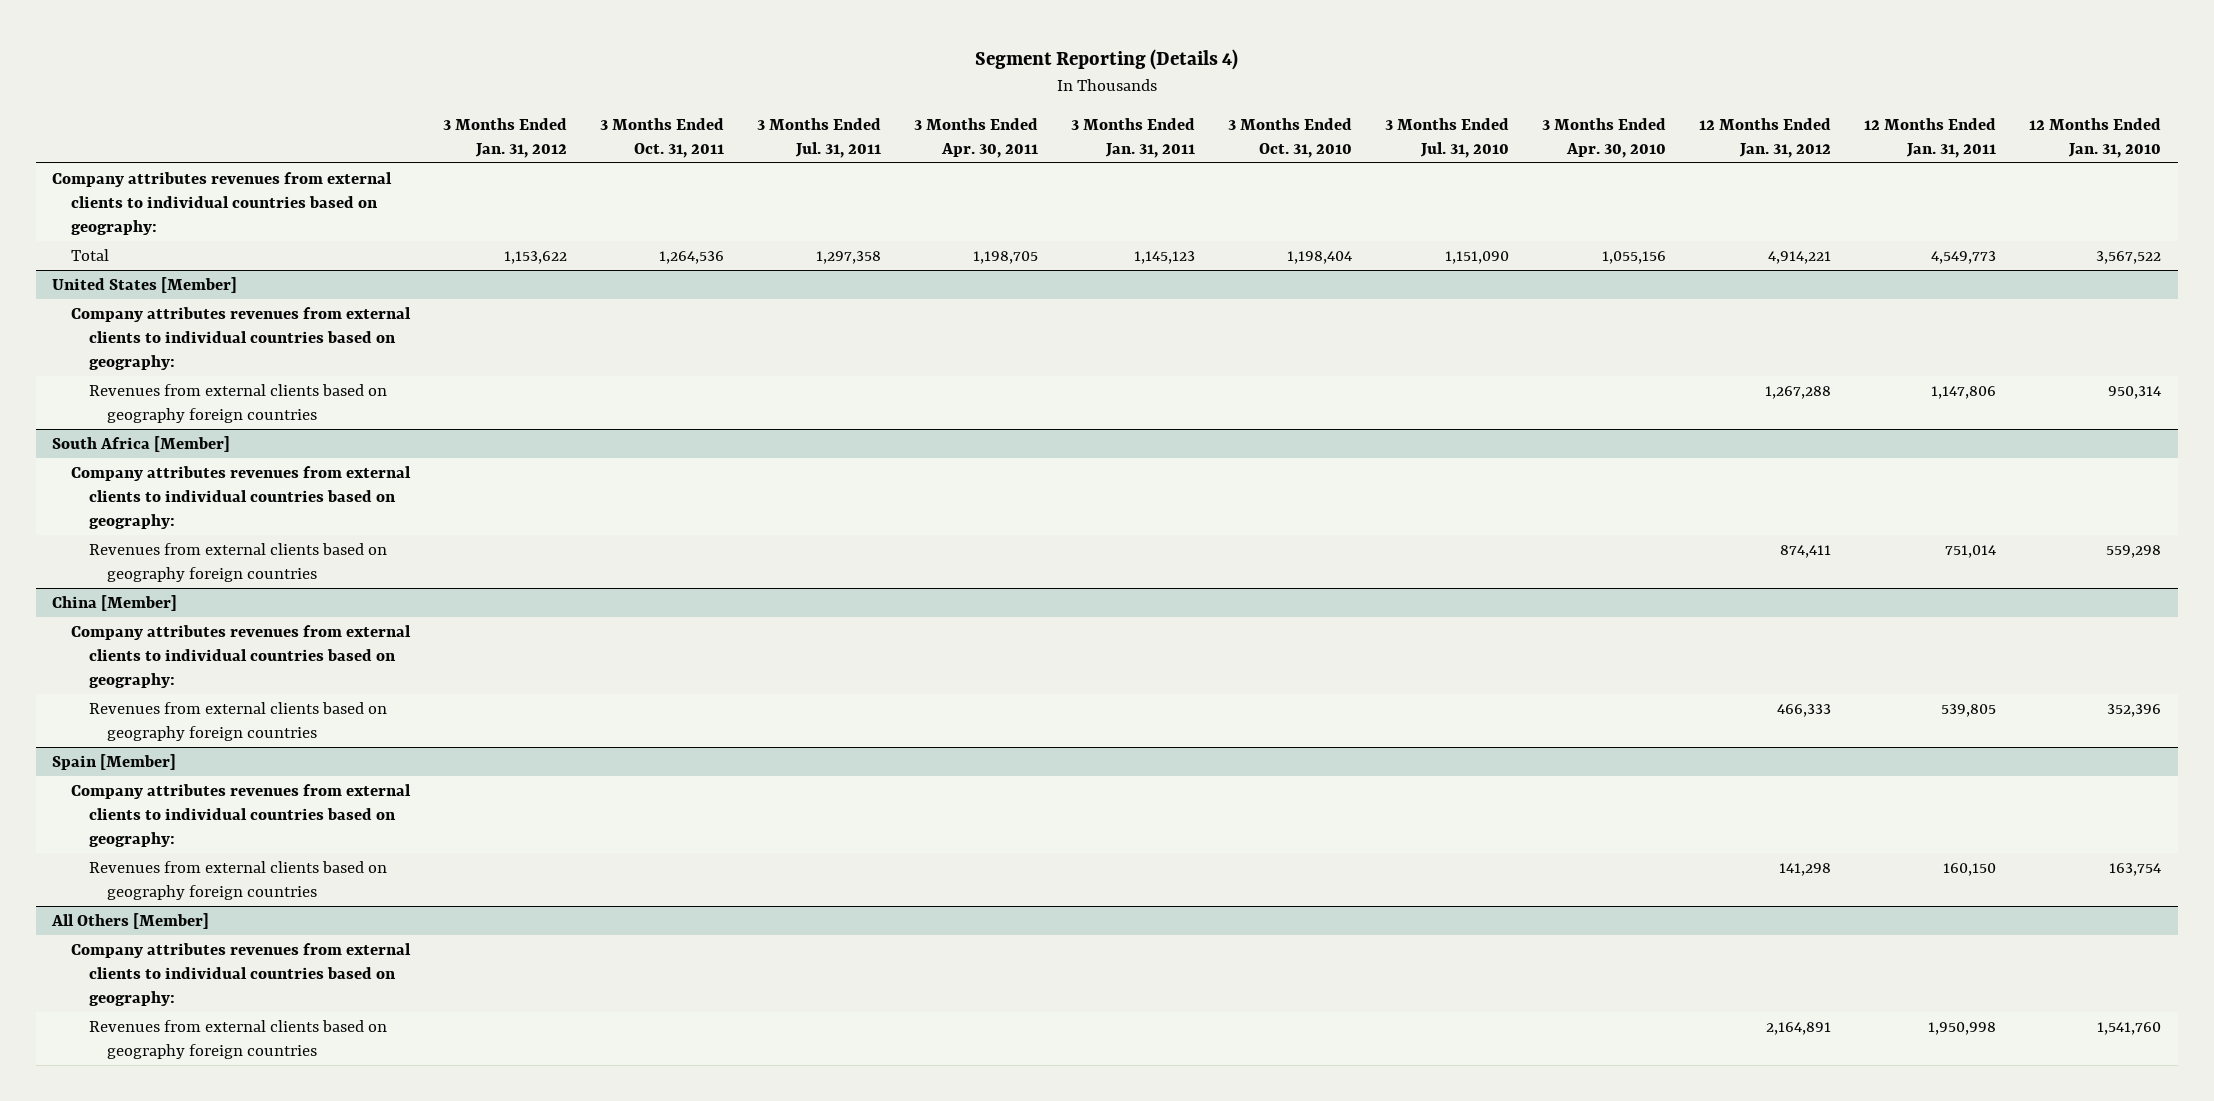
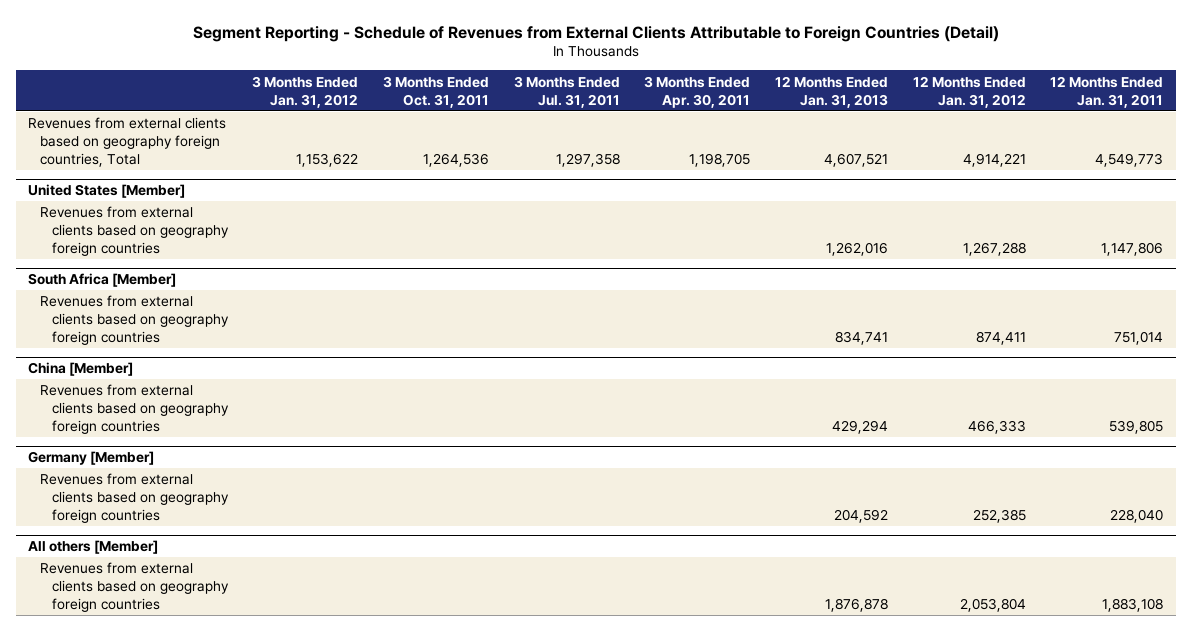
- Segment Reporting (Details 4)
+ Segment Reporting - Schedule of Revenues from External Clients Attributable to Foreign Countries (Detail)
- | 3 Months Ended Jan. 31, 2012 | 3 Months Ended Oct. 31, 2011 | 3 Months Ended Jul. 31, 2011 | 3 Months Ended Apr. 30, 2011 | 3 Months Ended Jan. 31, 2011 | 3 Months Ended Oct. 31, 2010 | 3 Months Ended Jul. 31, 2010 | 3 Months Ended Apr. 30, 2010 | 12 Months Ended Jan. 31, 2012 | 12 Months Ended Jan. 31, 2011 | 12 Months Ended Jan. 31, 2010
+ | 3 Months Ended Jan. 31, 2012 | 3 Months Ended Oct. 31, 2011 | 3 Months Ended Jul. 31, 2011 | 3 Months Ended Apr. 30, 2011 | 12 Months Ended Jan. 31, 2013 | 12 Months Ended Jan. 31, 2012 | 12 Months Ended Jan. 31, 2011
- Company attributes revenues from external clients to individual countries based on geography:
- Total | 1,153,622 | 1,264,536 | 1,297,358 | 1,198,705 | 1,145,123 | 1,198,404 | 1,151,090 | 1,055,156 | 4,914,221 | 4,549,773 | 3,567,522
+ Revenues from external clients based on geography foreign countries, Total | 1,153,622 | 1,264,536 | 1,297,358 | 1,198,705 | 4,607,521 | 4,914,221 | 4,549,773
@ United States [Member]
- Company attributes revenues from external clients to individual countries based on geography:
@ South Africa [Member]
- Company attributes revenues from external clients to individual countries based on geography:
@ China [Member]
- Company attributes revenues from external clients to individual countries based on geography:
- Spain [Member]
- Company attributes revenues from external clients to individual countries based on geography:
- Revenues from external clients based on geography foreign countries | | | | | | | | | 141,298 | 160,150 | 163,754
- All Others [Member]
- Company attributes revenues from external clients to individual countries based on geography:
- Revenues from external clients based on geography foreign countries | | | | | | | | | 2,164,891 | 1,950,998 | 1,541,760
+ Germany [Member]
+ Revenues from external clients based on geography foreign countries | | | | | 204,592 | 252,385 | 228,040
+ All others [Member]
+ Revenues from external clients based on geography foreign countries | | | | | 1,876,878 | 2,053,804 | 1,883,108

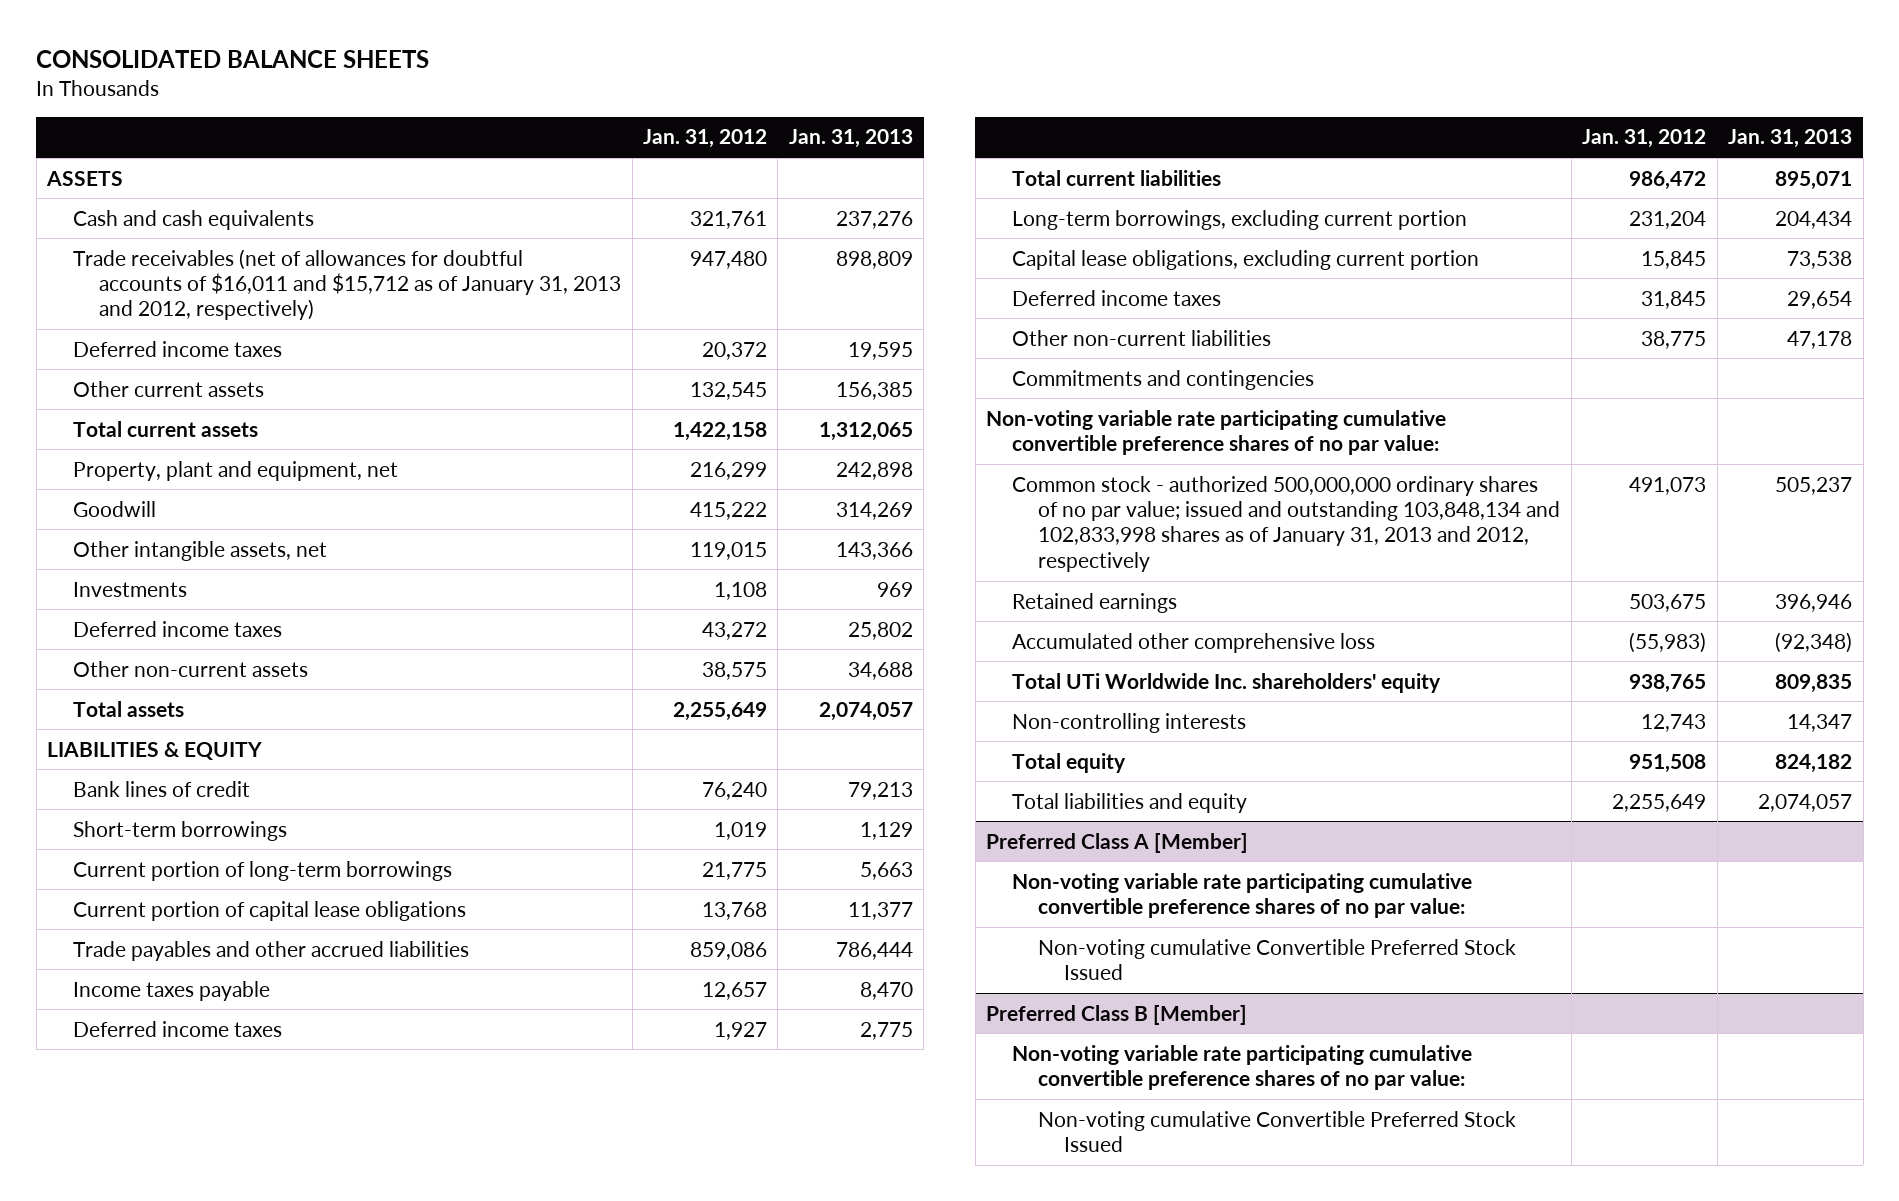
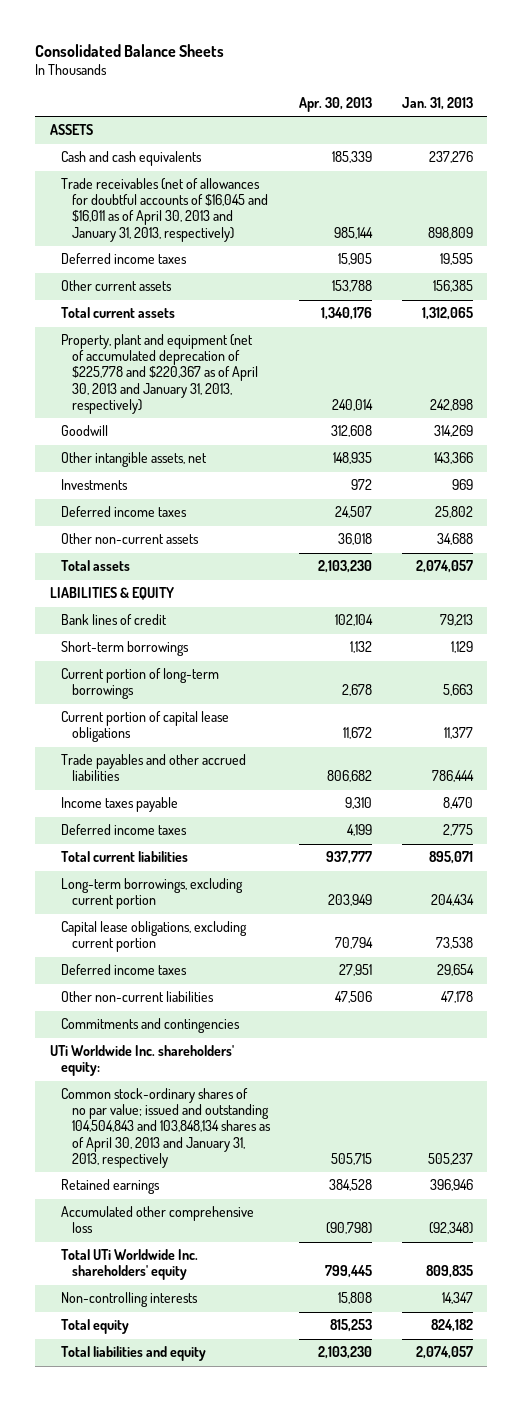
- CONSOLIDATED BALANCE SHEETS
+ Consolidated Balance Sheets
- | Jan. 31, 2012 | Jan. 31, 2013
+ | Apr. 30, 2013 | Jan. 31, 2013
- Trade receivables (net of allowances for doubtful accounts of $16,011 and $15,712 as of January 31, 2013 and 2012, respectively) | 947,480 | 898,809
+ Trade receivables (net of allowances for doubtful accounts of $16,045 and $16,011 as of April 30, 2013 and January 31, 2013, respectively) | 985,144 | 898,809
- Property, plant and equipment, net | 216,299 | 242,898
+ Property, plant and equipment (net of accumulated deprecation of $225,778 and $220,367 as of April 30, 2013 and January 31, 2013, respectively) | 240,014 | 242,898
- Non-voting variable rate participating cumulative convertible preference shares of no par value:
- Common stock - authorized 500,000,000 ordinary shares of no par value; issued and outstanding 103,848,134 and 102,833,998 shares as of January 31, 2013 and 2012, respectively | 491,073 | 505,237
+ UTi Worldwide Inc. shareholders' equity:
+ Common stock-ordinary shares of no par value; issued and outstanding 104,504,843 and 103,848,134 shares as of April 30, 2013 and January 31, 2013, respectively | 505,715 | 505,237
- Preferred Class A [Member]
- Non-voting variable rate participating cumulative convertible preference shares of no par value:
- Non-voting cumulative Convertible Preferred Stock Issued
- Preferred Class B [Member]
- Non-voting variable rate participating cumulative convertible preference shares of no par value:
- Non-voting cumulative Convertible Preferred Stock Issued

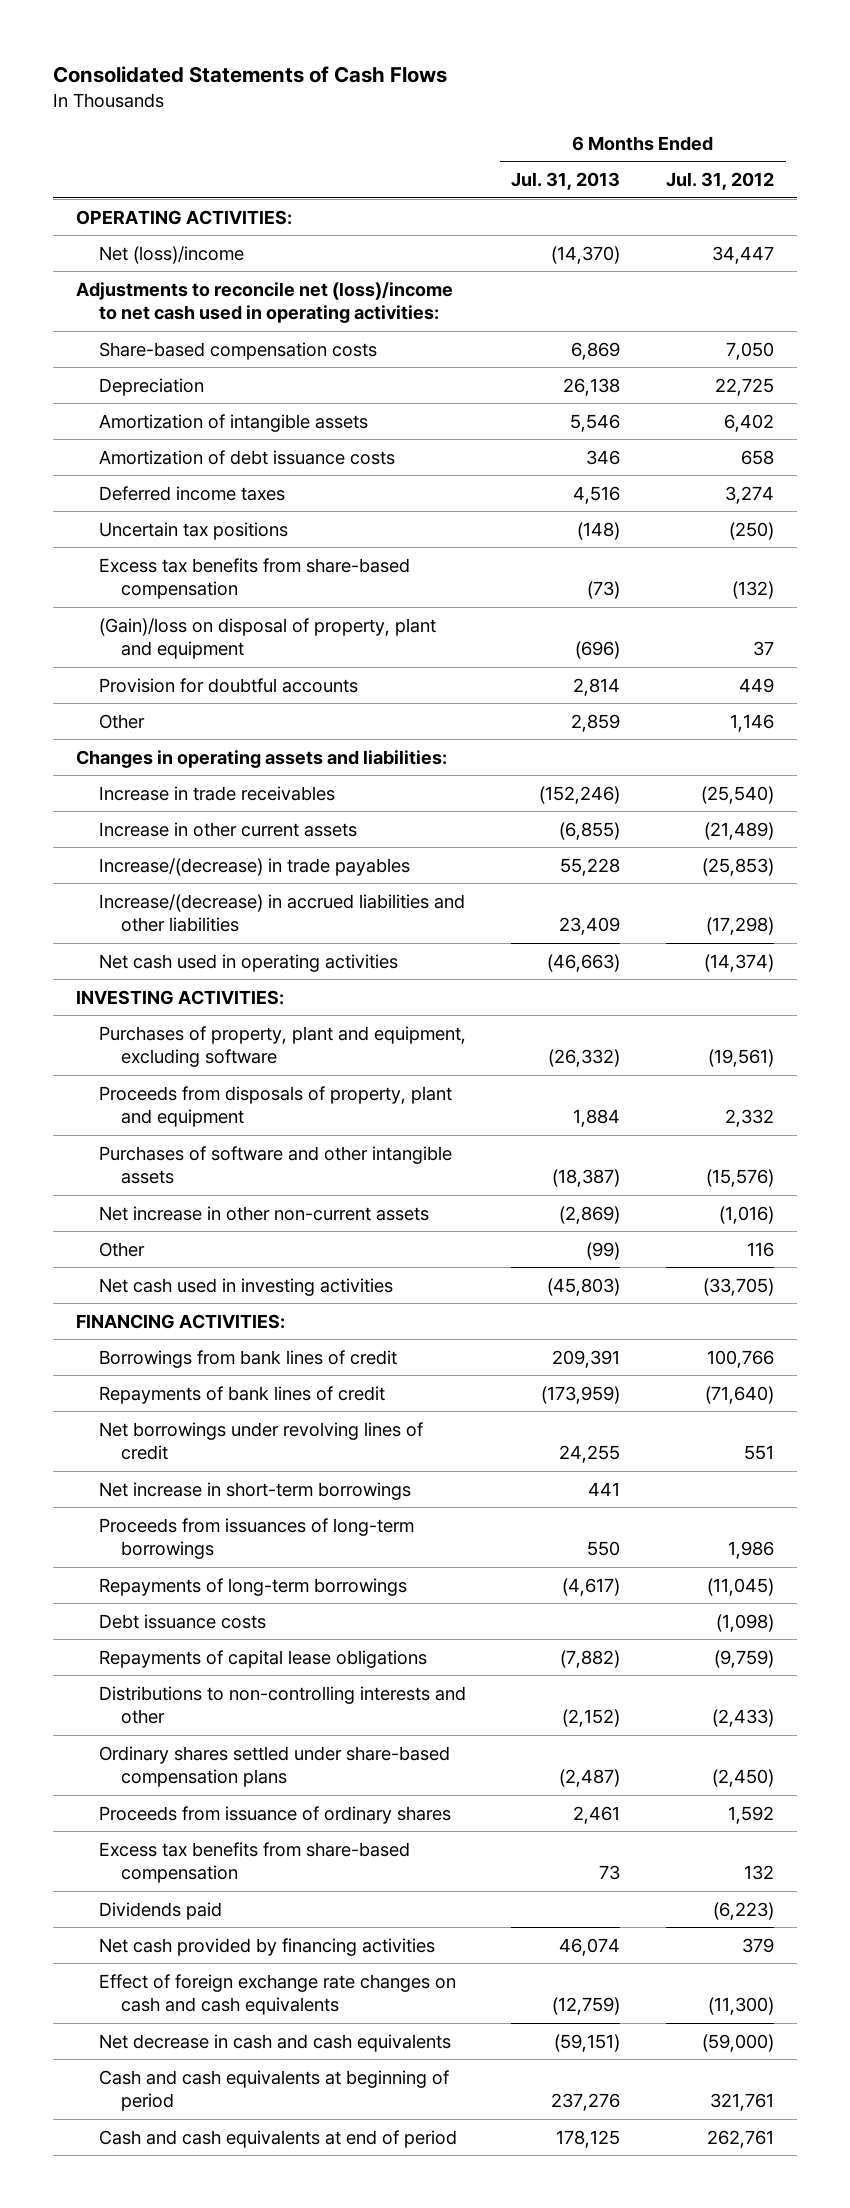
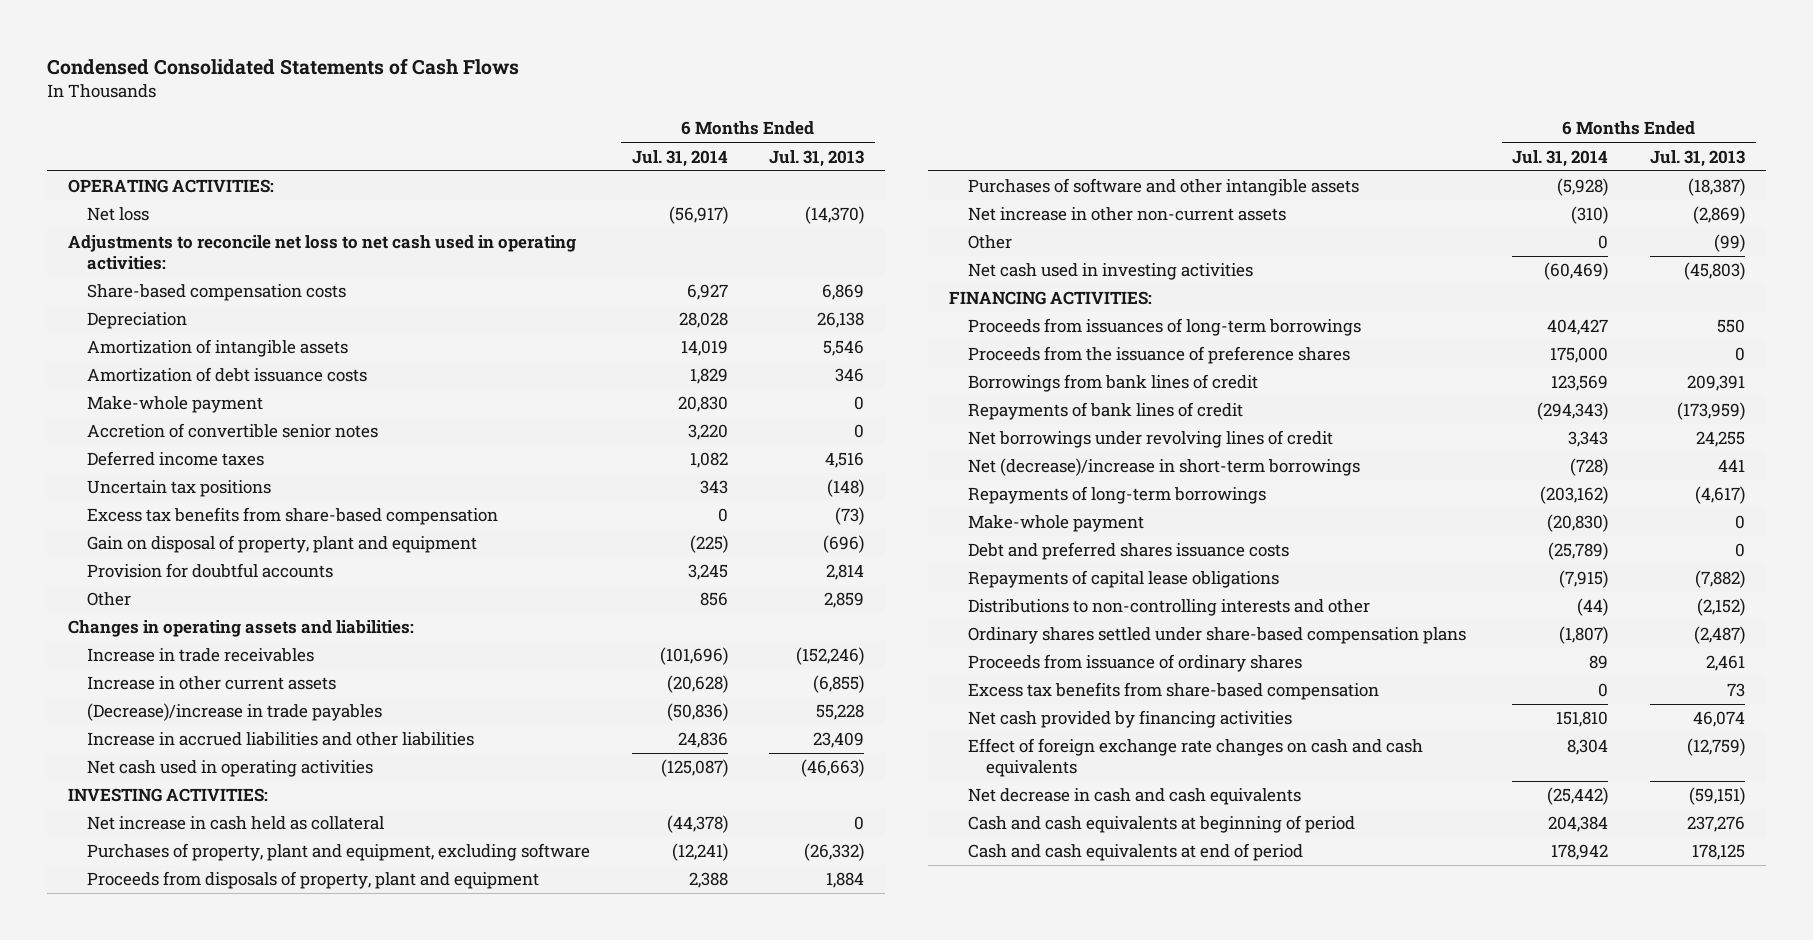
- Consolidated Statements of Cash Flows
+ Condensed Consolidated Statements of Cash Flows
- | 6 Months Ended Jul. 31, 2013 | 6 Months Ended Jul. 31, 2012
+ | 6 Months Ended Jul. 31, 2014 | 6 Months Ended Jul. 31, 2013
- Net (loss)/income | (14,370) | 34,447
- Adjustments to reconcile net (loss)/income to net cash used in operating activities:
+ Net loss | (56,917) | (14,370)
+ Adjustments to reconcile net loss to net cash used in operating activities:
+ Make-whole payment | 20,830 | 0
+ Accretion of convertible senior notes | 3,220 | 0
- (Gain)/loss on disposal of property, plant and equipment | (696) | 37
+ Gain on disposal of property, plant and equipment | (225) | (696)
- Increase/(decrease) in trade payables | 55,228 | (25,853)
- Increase/(decrease) in accrued liabilities and other liabilities | 23,409 | (17,298)
+ (Decrease)/increase in trade payables | (50,836) | 55,228
+ Increase in accrued liabilities and other liabilities | 24,836 | 23,409
+ Net increase in cash held as collateral | (44,378) | 0
moved up: Proceeds from issuances of long-term borrowings | 404,427 | 550
+ Proceeds from the issuance of preference shares | 175,000 | 0
- Net increase in short-term borrowings | 441 |
+ Net (decrease)/increase in short-term borrowings | (728) | 441
- Debt issuance costs | | (1,098)
+ Make-whole payment | (20,830) | 0
+ Debt and preferred shares issuance costs | (25,789) | 0
- Dividends paid | | (6,223)

